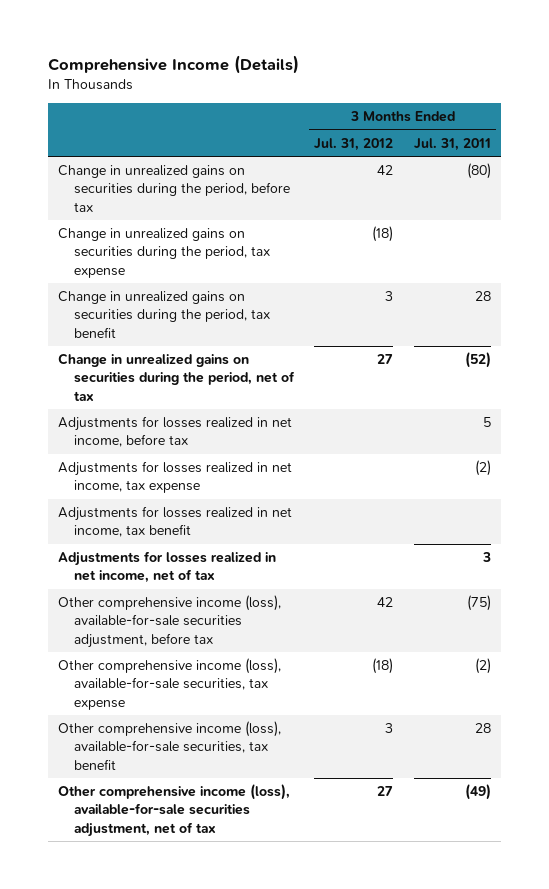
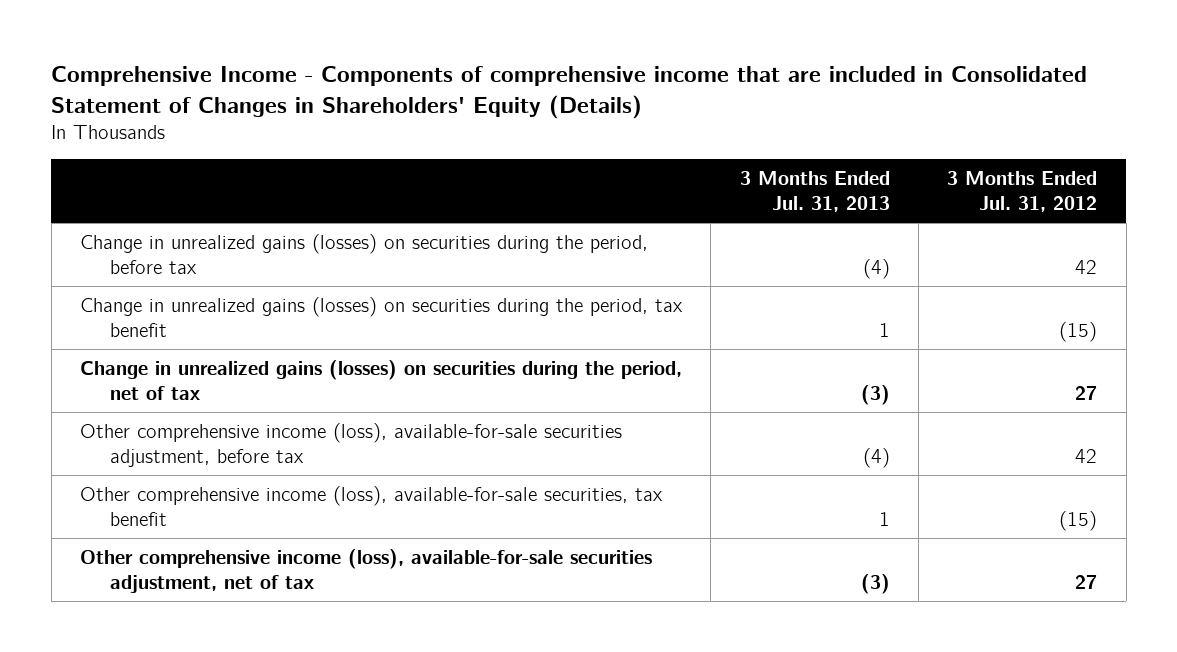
- Comprehensive Income (Details)
+ Comprehensive Income - Components of comprehensive income that are included in Consolidated Statement of Changes in Shareholders' Equity (Details)
- | 3 Months Ended Jul. 31, 2012 | 3 Months Ended Jul. 31, 2011
+ | 3 Months Ended Jul. 31, 2013 | 3 Months Ended Jul. 31, 2012
- Change in unrealized gains on securities during the period, before tax | 42 | (80)
- Change in unrealized gains on securities during the period, tax expense | (18) |
- Change in unrealized gains on securities during the period, tax benefit | 3 | 28
- Change in unrealized gains on securities during the period, net of tax | 27 | (52)
- Adjustments for losses realized in net income, before tax | | 5
- Adjustments for losses realized in net income, tax expense | | (2)
- Adjustments for losses realized in net income, tax benefit
- Adjustments for losses realized in net income, net of tax | | 3
+ Change in unrealized gains (losses) on securities during the period, before tax | (4) | 42
+ Change in unrealized gains (losses) on securities during the period, tax benefit | 1 | (15)
+ Change in unrealized gains (losses) on securities during the period, net of tax | (3) | 27
- Other comprehensive income (loss), available-for-sale securities, tax expense | (18) | (2)
- Other comprehensive income (loss), available-for-sale securities, tax benefit | 3 | 28
+ Other comprehensive income (loss), available-for-sale securities, tax benefit | 1 | (15)

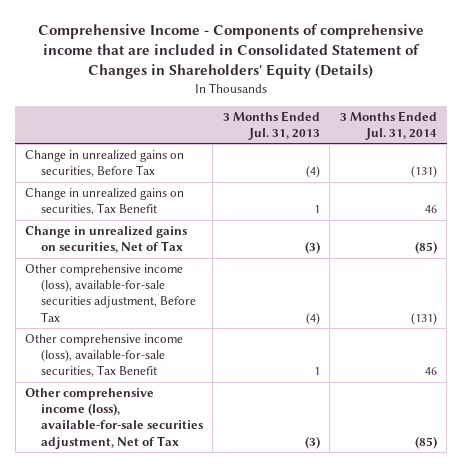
- | 3 Months Ended Jul. 31, 2013 | 3 Months Ended Jul. 31, 2012
+ | 3 Months Ended Jul. 31, 2013 | 3 Months Ended Jul. 31, 2014
- Change in unrealized gains (losses) on securities during the period, before tax | (4) | 42
- Change in unrealized gains (losses) on securities during the period, tax benefit | 1 | (15)
- Change in unrealized gains (losses) on securities during the period, net of tax | (3) | 27
- Other comprehensive income (loss), available-for-sale securities adjustment, before tax | (4) | 42
- Other comprehensive income (loss), available-for-sale securities, tax benefit | 1 | (15)
- Other comprehensive income (loss), available-for-sale securities adjustment, net of tax | (3) | 27
+ Change in unrealized gains on securities, Before Tax | (4) | (131)
+ Change in unrealized gains on securities, Tax Benefit | 1 | 46
+ Change in unrealized gains on securities, Net of Tax | (3) | (85)
+ Other comprehensive income (loss), available-for-sale securities adjustment, Before Tax | (4) | (131)
+ Other comprehensive income (loss), available-for-sale securities, Tax Benefit | 1 | 46
+ Other comprehensive income (loss), available-for-sale securities adjustment, Net of Tax | (3) | (85)

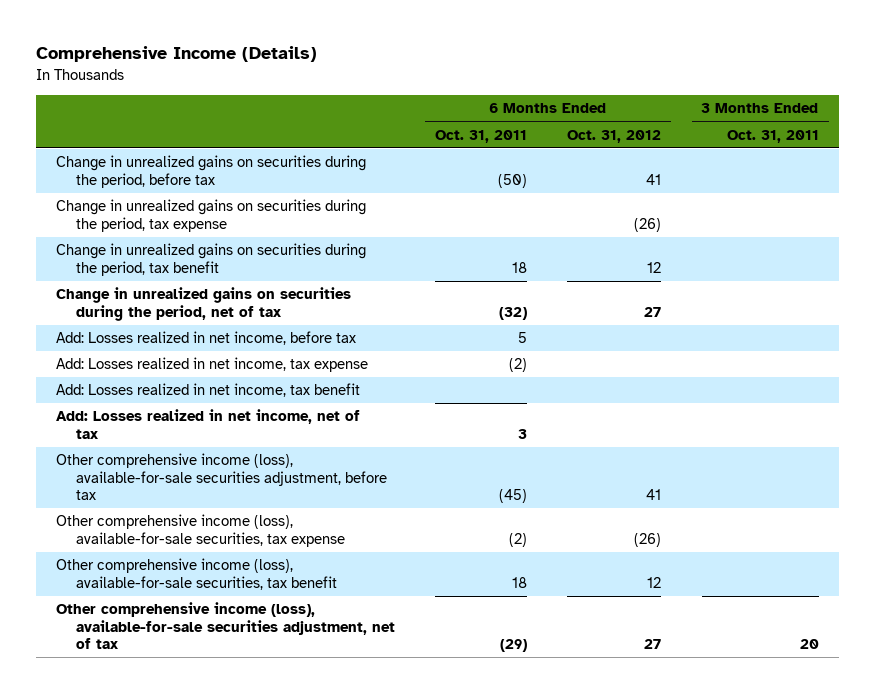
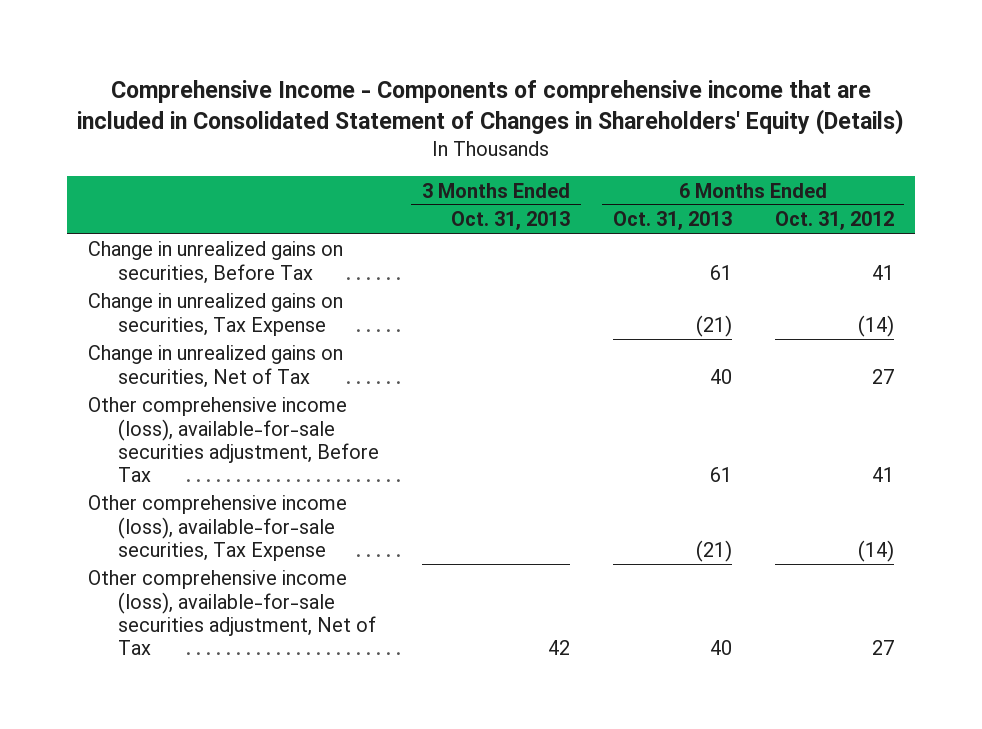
- Comprehensive Income (Details)
+ Comprehensive Income - Components of comprehensive income that are included in Consolidated Statement of Changes in Shareholders' Equity (Details)
- | 6 Months Ended Oct. 31, 2011 | 6 Months Ended Oct. 31, 2012 | 3 Months Ended Oct. 31, 2011
+ | 3 Months Ended Oct. 31, 2013 | 6 Months Ended Oct. 31, 2013 | 6 Months Ended Oct. 31, 2012
- Change in unrealized gains on securities during the period, before tax | (50) | 41 |
- Change in unrealized gains on securities during the period, tax expense | | (26) |
- Change in unrealized gains on securities during the period, tax benefit | 18 | 12 |
- Change in unrealized gains on securities during the period, net of tax | (32) | 27 |
- Add: Losses realized in net income, before tax | 5 | |
- Add: Losses realized in net income, tax expense | (2) | |
- Add: Losses realized in net income, tax benefit
- Add: Losses realized in net income, net of tax | 3 | |
- Other comprehensive income (loss), available-for-sale securities adjustment, before tax | (45) | 41 |
- Other comprehensive income (loss), available-for-sale securities, tax expense | (2) | (26) |
- Other comprehensive income (loss), available-for-sale securities, tax benefit | 18 | 12 |
- Other comprehensive income (loss), available-for-sale securities adjustment, net of tax | (29) | 27 | 20
+ Change in unrealized gains on securities, Before Tax | | 61 | 41
+ Change in unrealized gains on securities, Tax Expense | | (21) | (14)
+ Change in unrealized gains on securities, Net of Tax | | 40 | 27
+ Other comprehensive income (loss), available-for-sale securities adjustment, Before Tax | | 61 | 41
+ Other comprehensive income (loss), available-for-sale securities, Tax Expense | | (21) | (14)
+ Other comprehensive income (loss), available-for-sale securities adjustment, Net of Tax | 42 | 40 | 27

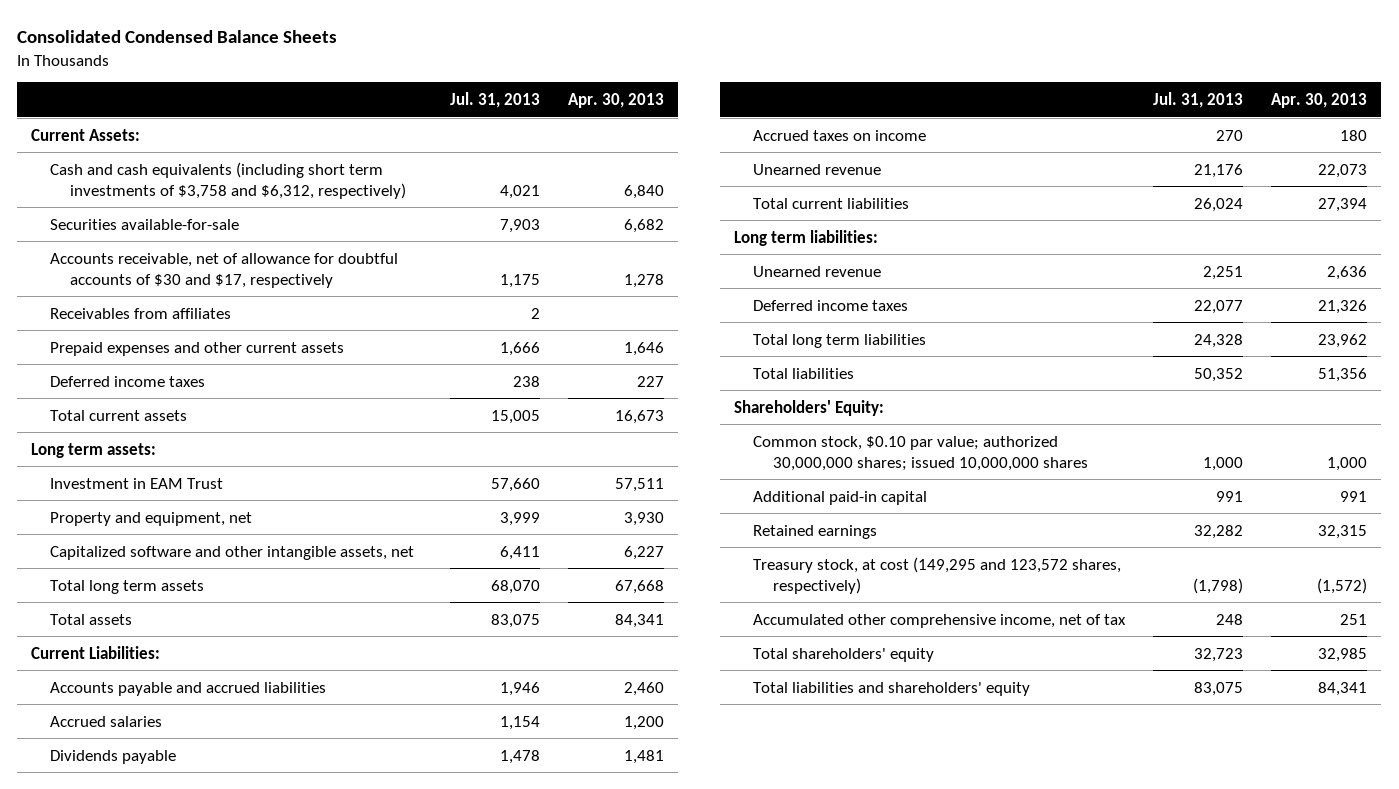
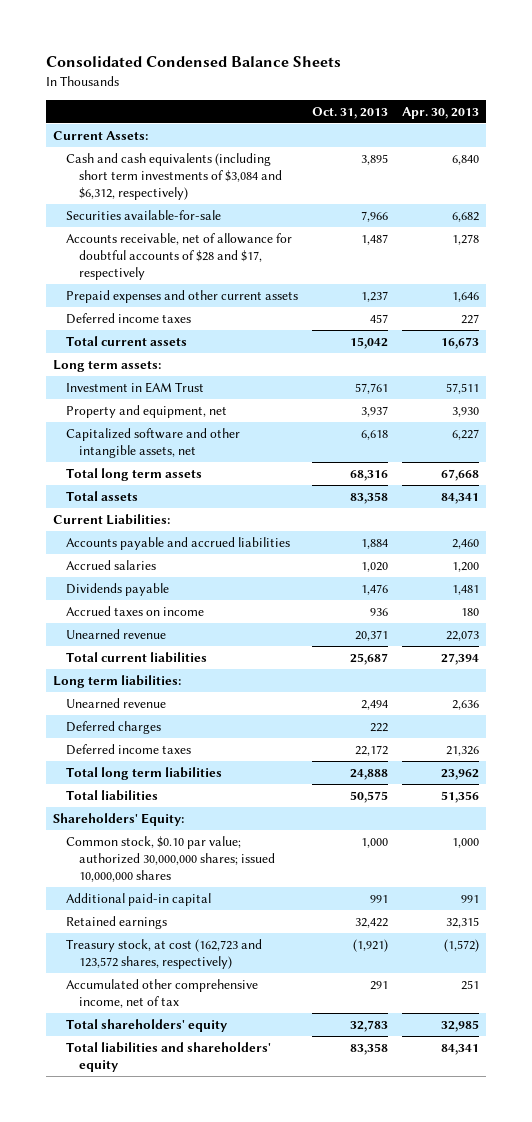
- | Jul. 31, 2013 | Apr. 30, 2013
+ | Oct. 31, 2013 | Apr. 30, 2013
- Cash and cash equivalents (including short term investments of $3,758 and $6,312, respectively) | 4,021 | 6,840
+ Cash and cash equivalents (including short term investments of $3,084 and $6,312, respectively) | 3,895 | 6,840
- Accounts receivable, net of allowance for doubtful accounts of $30 and $17, respectively | 1,175 | 1,278
- Receivables from affiliates | 2 |
+ Accounts receivable, net of allowance for doubtful accounts of $28 and $17, respectively | 1,487 | 1,278
+ Deferred charges | 222 |
- Treasury stock, at cost (149,295 and 123,572 shares, respectively) | (1,798) | (1,572)
+ Treasury stock, at cost (162,723 and 123,572 shares, respectively) | (1,921) | (1,572)

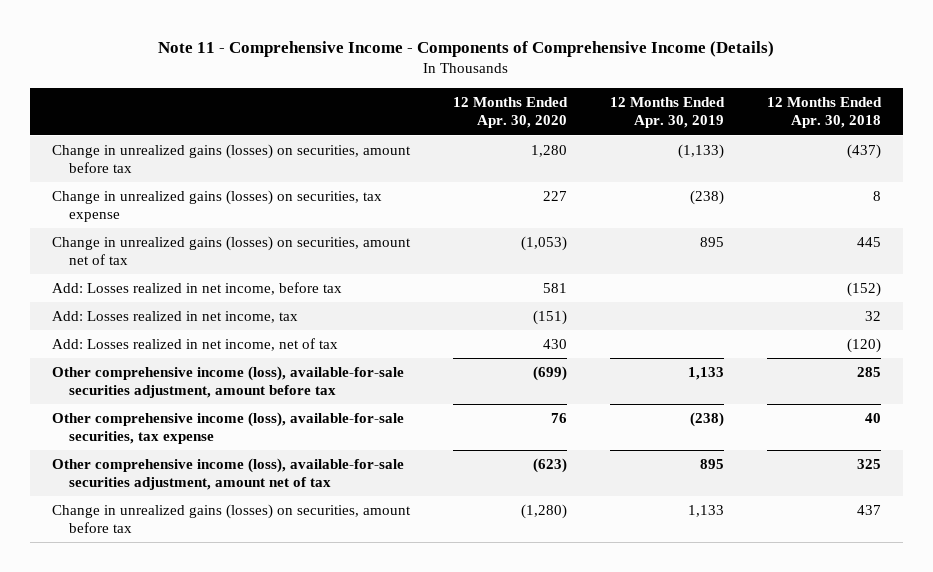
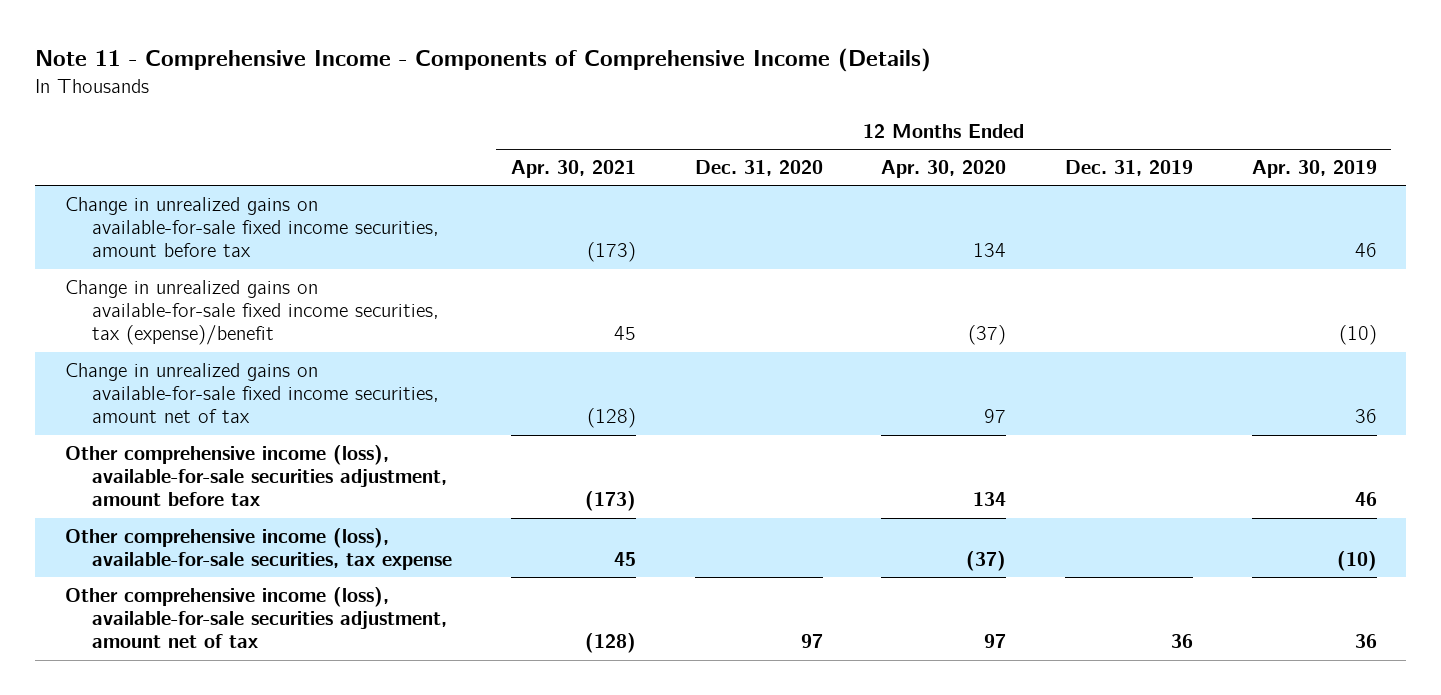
- | 12 Months Ended Apr. 30, 2020 | 12 Months Ended Apr. 30, 2019 | 12 Months Ended Apr. 30, 2018
+ | 12 Months Ended Apr. 30, 2021 | 12 Months Ended Dec. 31, 2020 | 12 Months Ended Apr. 30, 2020 | 12 Months Ended Dec. 31, 2019 | 12 Months Ended Apr. 30, 2019
- Change in unrealized gains (losses) on securities, amount before tax | 1,280 | (1,133) | (437)
- Change in unrealized gains (losses) on securities, tax expense | 227 | (238) | 8
- Change in unrealized gains (losses) on securities, amount net of tax | (1,053) | 895 | 445
- Add: Losses realized in net income, before tax | 581 | | (152)
- Add: Losses realized in net income, tax | (151) | | 32
- Add: Losses realized in net income, net of tax | 430 | | (120)
- Other comprehensive income (loss), available-for-sale securities adjustment, amount before tax | (699) | 1,133 | 285
- Other comprehensive income (loss), available-for-sale securities, tax expense | 76 | (238) | 40
- Other comprehensive income (loss), available-for-sale securities adjustment, amount net of tax | (623) | 895 | 325
- Change in unrealized gains (losses) on securities, amount before tax | (1,280) | 1,133 | 437
+ Change in unrealized gains on available-for-sale fixed income securities, amount before tax | (173) | | 134 | | 46
+ Change in unrealized gains on available-for-sale fixed income securities, tax (expense)/benefit | 45 | | (37) | | (10)
+ Change in unrealized gains on available-for-sale fixed income securities, amount net of tax | (128) | | 97 | | 36
+ Other comprehensive income (loss), available-for-sale securities adjustment, amount before tax | (173) | | 134 | | 46
+ Other comprehensive income (loss), available-for-sale securities, tax expense | 45 | | (37) | | (10)
+ Other comprehensive income (loss), available-for-sale securities adjustment, amount net of tax | (128) | 97 | 97 | 36 | 36

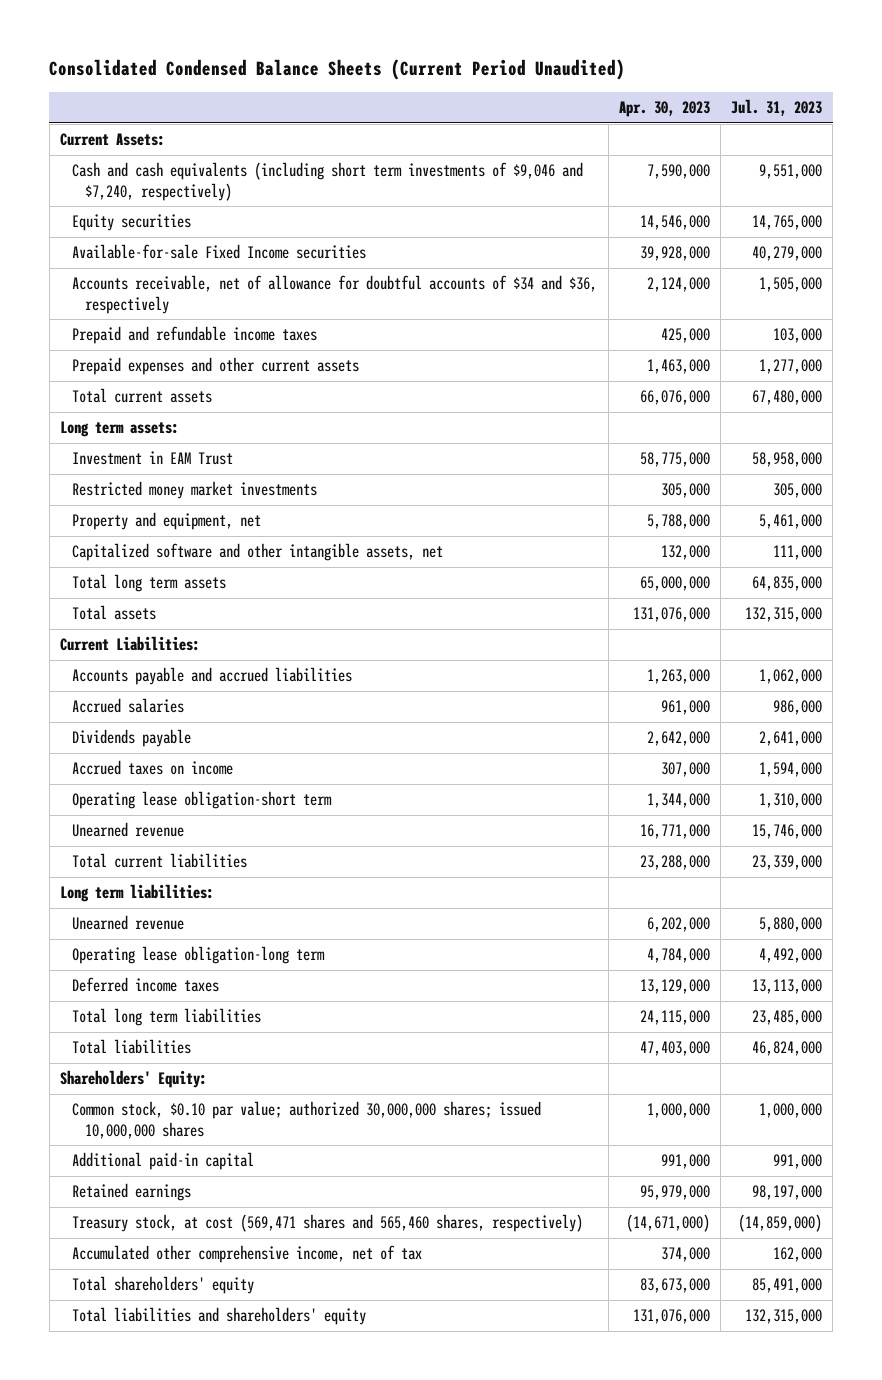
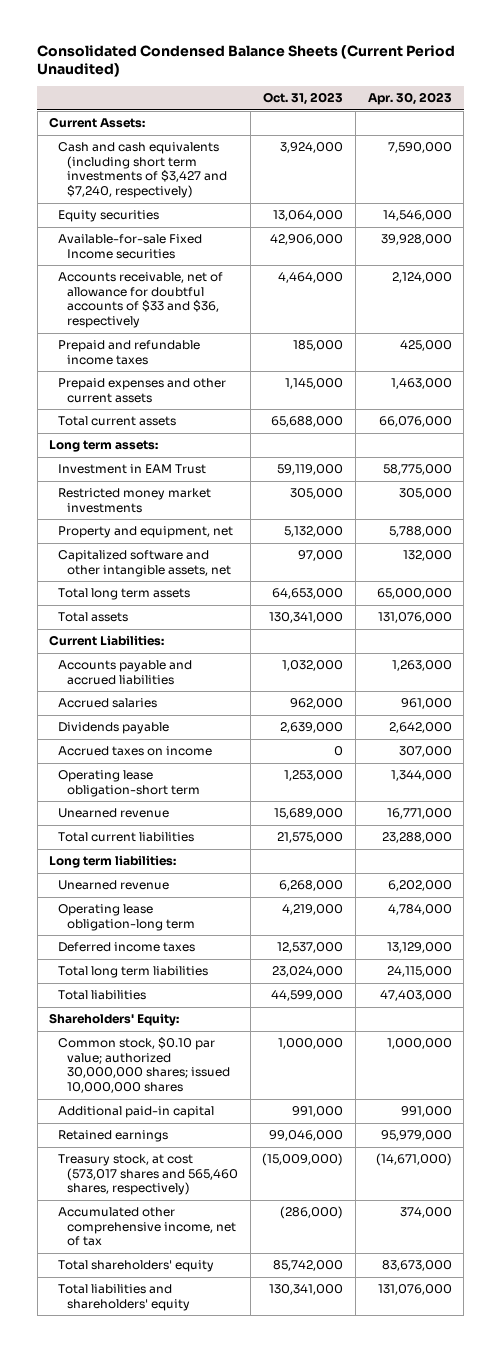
- | Apr. 30, 2023 | Jul. 31, 2023
+ | Oct. 31, 2023 | Apr. 30, 2023
- Cash and cash equivalents (including short term investments of $9,046 and $7,240, respectively) | 7,590,000 | 9,551,000
+ Cash and cash equivalents (including short term investments of $3,427 and $7,240, respectively) | 3,924,000 | 7,590,000
- Accounts receivable, net of allowance for doubtful accounts of $34 and $36, respectively | 2,124,000 | 1,505,000
+ Accounts receivable, net of allowance for doubtful accounts of $33 and $36, respectively | 4,464,000 | 2,124,000
- Treasury stock, at cost (569,471 shares and 565,460 shares, respectively) | (14,671,000) | (14,859,000)
+ Treasury stock, at cost (573,017 shares and 565,460 shares, respectively) | (15,009,000) | (14,671,000)

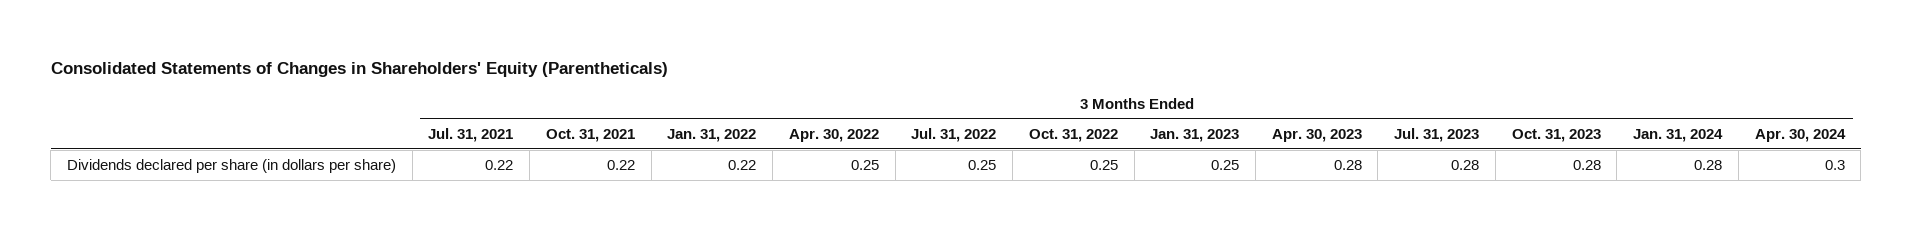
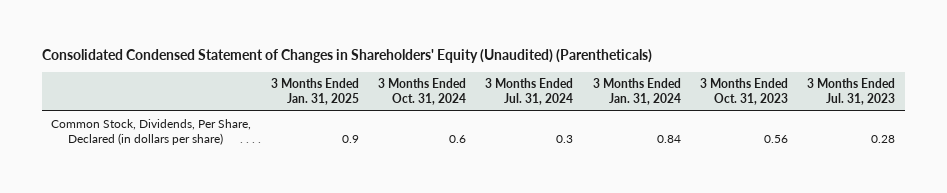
- Consolidated Statements of Changes in Shareholders' Equity (Parentheticals)
+ Consolidated Condensed Statement of Changes in Shareholders' Equity (Unaudited) (Parentheticals)
- | 3 Months Ended Jul. 31, 2021 | 3 Months Ended Oct. 31, 2021 | 3 Months Ended Jan. 31, 2022 | 3 Months Ended Apr. 30, 2022 | 3 Months Ended Jul. 31, 2022 | 3 Months Ended Oct. 31, 2022 | 3 Months Ended Jan. 31, 2023 | 3 Months Ended Apr. 30, 2023 | 3 Months Ended Jul. 31, 2023 | 3 Months Ended Oct. 31, 2023 | 3 Months Ended Jan. 31, 2024 | 3 Months Ended Apr. 30, 2024
+ | 3 Months Ended Jan. 31, 2025 | 3 Months Ended Oct. 31, 2024 | 3 Months Ended Jul. 31, 2024 | 3 Months Ended Jan. 31, 2024 | 3 Months Ended Oct. 31, 2023 | 3 Months Ended Jul. 31, 2023
- Dividends declared per share (in dollars per share) | 0.22 | 0.22 | 0.22 | 0.25 | 0.25 | 0.25 | 0.25 | 0.28 | 0.28 | 0.28 | 0.28 | 0.3
+ Common Stock, Dividends, Per Share, Declared (in dollars per share) | 0.9 | 0.6 | 0.3 | 0.84 | 0.56 | 0.28

